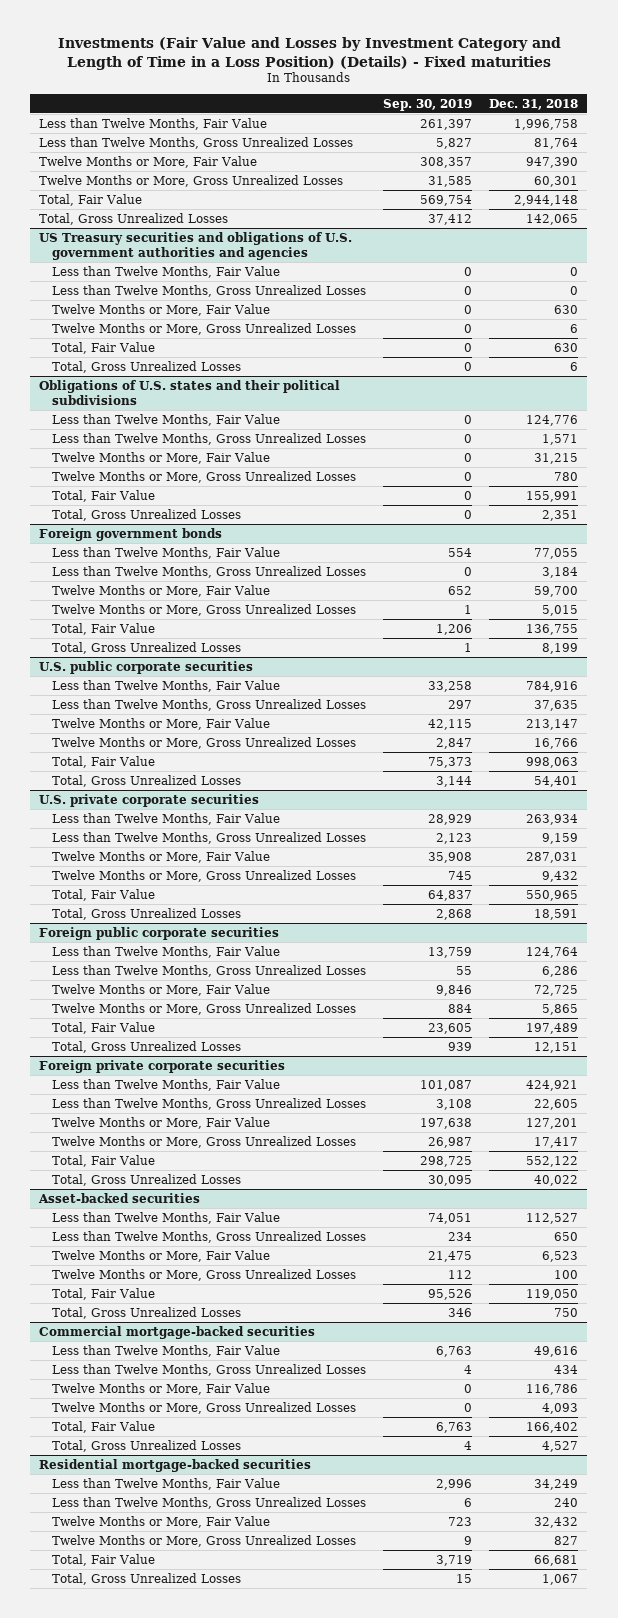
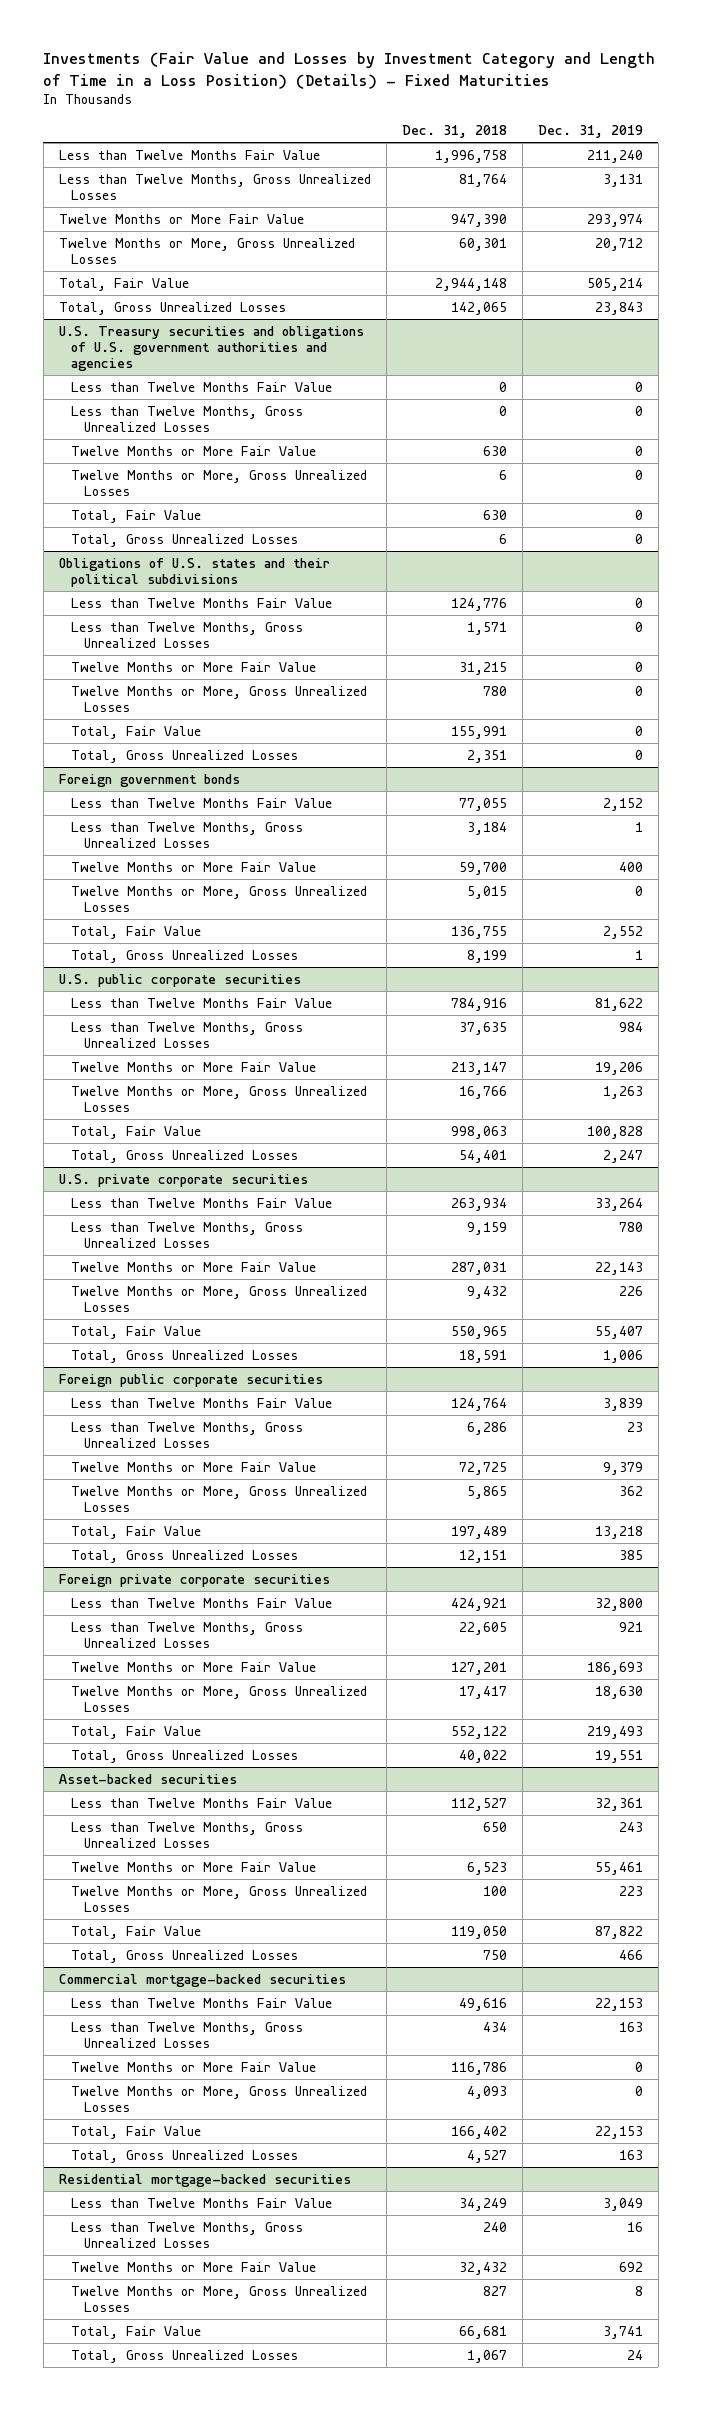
- Investments (Fair Value and Losses by Investment Category and Length of Time in a Loss Position) (Details) - Fixed maturities
+ Investments (Fair Value and Losses by Investment Category and Length of Time in a Loss Position) (Details) - Fixed Maturities
- | Sep. 30, 2019 | Dec. 31, 2018
+ | Dec. 31, 2018 | Dec. 31, 2019
- Less than Twelve Months, Fair Value | 261,397 | 1,996,758
+ Less than Twelve Months Fair Value | 1,996,758 | 211,240
- Twelve Months or More, Fair Value | 308,357 | 947,390
+ Twelve Months or More Fair Value | 947,390 | 293,974
- US Treasury securities and obligations of U.S. government authorities and agencies
- Less than Twelve Months, Fair Value | 0 | 0
+ U.S. Treasury securities and obligations of U.S. government authorities and agencies
+ Less than Twelve Months Fair Value | 0 | 0
- Twelve Months or More, Fair Value | 0 | 630
+ Twelve Months or More Fair Value | 630 | 0
@ Obligations of U.S. states and their political subdivisions
- Less than Twelve Months, Fair Value | 0 | 124,776
+ Less than Twelve Months Fair Value | 124,776 | 0
- Twelve Months or More, Fair Value | 0 | 31,215
+ Twelve Months or More Fair Value | 31,215 | 0
@ Foreign government bonds
- Less than Twelve Months, Fair Value | 554 | 77,055
+ Less than Twelve Months Fair Value | 77,055 | 2,152
- Twelve Months or More, Fair Value | 652 | 59,700
+ Twelve Months or More Fair Value | 59,700 | 400
@ U.S. public corporate securities
- Less than Twelve Months, Fair Value | 33,258 | 784,916
+ Less than Twelve Months Fair Value | 784,916 | 81,622
- Twelve Months or More, Fair Value | 42,115 | 213,147
+ Twelve Months or More Fair Value | 213,147 | 19,206
@ U.S. private corporate securities
- Less than Twelve Months, Fair Value | 28,929 | 263,934
+ Less than Twelve Months Fair Value | 263,934 | 33,264
- Twelve Months or More, Fair Value | 35,908 | 287,031
+ Twelve Months or More Fair Value | 287,031 | 22,143
@ Foreign public corporate securities
- Less than Twelve Months, Fair Value | 13,759 | 124,764
+ Less than Twelve Months Fair Value | 124,764 | 3,839
- Twelve Months or More, Fair Value | 9,846 | 72,725
+ Twelve Months or More Fair Value | 72,725 | 9,379
@ Foreign private corporate securities
- Less than Twelve Months, Fair Value | 101,087 | 424,921
+ Less than Twelve Months Fair Value | 424,921 | 32,800
- Twelve Months or More, Fair Value | 197,638 | 127,201
+ Twelve Months or More Fair Value | 127,201 | 186,693
@ Asset-backed securities
- Less than Twelve Months, Fair Value | 74,051 | 112,527
+ Less than Twelve Months Fair Value | 112,527 | 32,361
- Twelve Months or More, Fair Value | 21,475 | 6,523
+ Twelve Months or More Fair Value | 6,523 | 55,461
@ Commercial mortgage-backed securities
- Less than Twelve Months, Fair Value | 6,763 | 49,616
+ Less than Twelve Months Fair Value | 49,616 | 22,153
- Twelve Months or More, Fair Value | 0 | 116,786
+ Twelve Months or More Fair Value | 116,786 | 0
@ Residential mortgage-backed securities
- Less than Twelve Months, Fair Value | 2,996 | 34,249
+ Less than Twelve Months Fair Value | 34,249 | 3,049
- Twelve Months or More, Fair Value | 723 | 32,432
+ Twelve Months or More Fair Value | 32,432 | 692

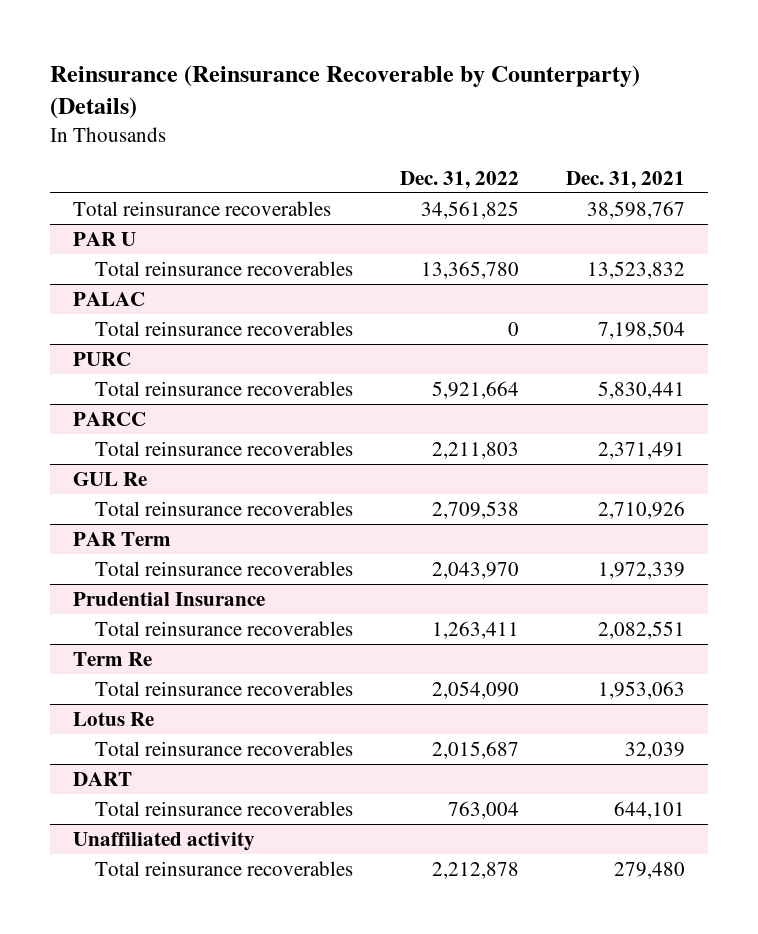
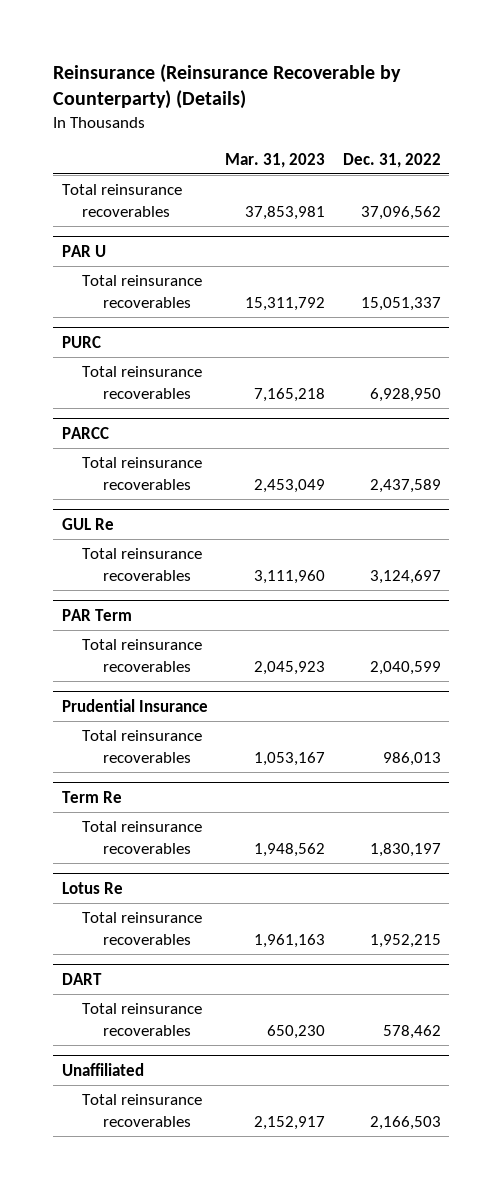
- | Dec. 31, 2022 | Dec. 31, 2021
+ | Mar. 31, 2023 | Dec. 31, 2022
- Total reinsurance recoverables | 34,561,825 | 38,598,767
+ Total reinsurance recoverables | 37,853,981 | 37,096,562
@ PAR U
- Total reinsurance recoverables | 13,365,780 | 13,523,832
- PALAC
- Total reinsurance recoverables | 0 | 7,198,504
@ PAR U
+ Total reinsurance recoverables | 15,311,792 | 15,051,337
@ PURC
- Total reinsurance recoverables | 5,921,664 | 5,830,441
+ Total reinsurance recoverables | 7,165,218 | 6,928,950
@ PARCC
- Total reinsurance recoverables | 2,211,803 | 2,371,491
+ Total reinsurance recoverables | 2,453,049 | 2,437,589
@ GUL Re
- Total reinsurance recoverables | 2,709,538 | 2,710,926
+ Total reinsurance recoverables | 3,111,960 | 3,124,697
@ PAR Term
- Total reinsurance recoverables | 2,043,970 | 1,972,339
+ Total reinsurance recoverables | 2,045,923 | 2,040,599
@ Prudential Insurance
- Total reinsurance recoverables | 1,263,411 | 2,082,551
+ Total reinsurance recoverables | 1,053,167 | 986,013
@ Term Re
- Total reinsurance recoverables | 2,054,090 | 1,953,063
+ Total reinsurance recoverables | 1,948,562 | 1,830,197
@ Lotus Re
- Total reinsurance recoverables | 2,015,687 | 32,039
+ Total reinsurance recoverables | 1,961,163 | 1,952,215
@ DART
- Total reinsurance recoverables | 763,004 | 644,101
- Unaffiliated activity
- Total reinsurance recoverables | 2,212,878 | 279,480
@ DART
+ Total reinsurance recoverables | 650,230 | 578,462
+ Unaffiliated
+ Total reinsurance recoverables | 2,152,917 | 2,166,503

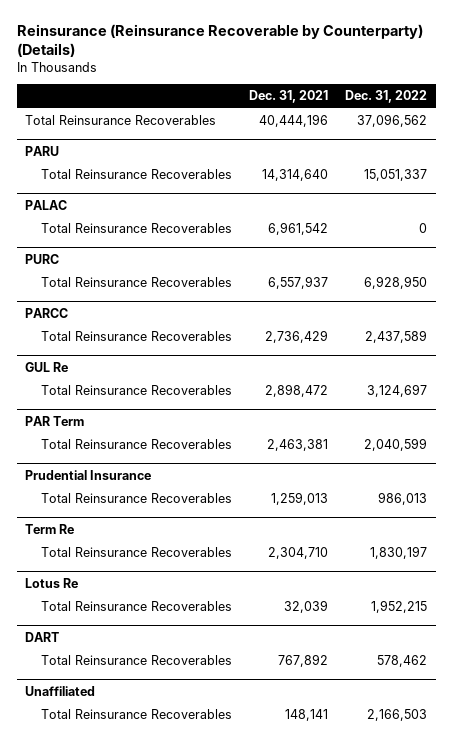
- | Mar. 31, 2023 | Dec. 31, 2022
+ | Dec. 31, 2021 | Dec. 31, 2022
- Total reinsurance recoverables | 37,853,981 | 37,096,562
- PAR U
- Total reinsurance recoverables | 15,311,792 | 15,051,337
+ Total Reinsurance Recoverables | 40,444,196 | 37,096,562
+ PARU
+ Total Reinsurance Recoverables | 14,314,640 | 15,051,337
+ PALAC
+ Total Reinsurance Recoverables | 6,961,542 | 0
@ PURC
- Total reinsurance recoverables | 7,165,218 | 6,928,950
+ Total Reinsurance Recoverables | 6,557,937 | 6,928,950
@ PARCC
- Total reinsurance recoverables | 2,453,049 | 2,437,589
+ Total Reinsurance Recoverables | 2,736,429 | 2,437,589
@ GUL Re
- Total reinsurance recoverables | 3,111,960 | 3,124,697
+ Total Reinsurance Recoverables | 2,898,472 | 3,124,697
@ PAR Term
- Total reinsurance recoverables | 2,045,923 | 2,040,599
+ Total Reinsurance Recoverables | 2,463,381 | 2,040,599
@ Prudential Insurance
- Total reinsurance recoverables | 1,053,167 | 986,013
+ Total Reinsurance Recoverables | 1,259,013 | 986,013
@ Term Re
- Total reinsurance recoverables | 1,948,562 | 1,830,197
+ Total Reinsurance Recoverables | 2,304,710 | 1,830,197
@ Lotus Re
- Total reinsurance recoverables | 1,961,163 | 1,952,215
+ Total Reinsurance Recoverables | 32,039 | 1,952,215
@ DART
- Total reinsurance recoverables | 650,230 | 578,462
+ Total Reinsurance Recoverables | 767,892 | 578,462
@ Unaffiliated
- Total reinsurance recoverables | 2,152,917 | 2,166,503
+ Total Reinsurance Recoverables | 148,141 | 2,166,503

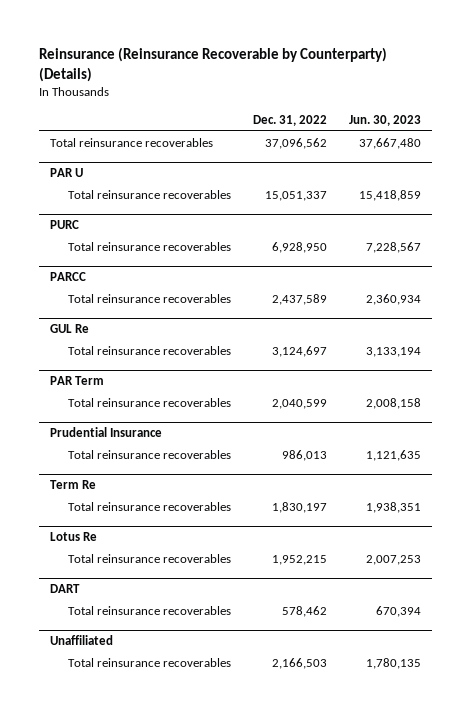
- | Dec. 31, 2021 | Dec. 31, 2022
+ | Dec. 31, 2022 | Jun. 30, 2023
- Total Reinsurance Recoverables | 40,444,196 | 37,096,562
- PARU
- Total Reinsurance Recoverables | 14,314,640 | 15,051,337
- PALAC
- Total Reinsurance Recoverables | 6,961,542 | 0
+ Total reinsurance recoverables | 37,096,562 | 37,667,480
+ PAR U
+ Total reinsurance recoverables | 15,051,337 | 15,418,859
@ PURC
- Total Reinsurance Recoverables | 6,557,937 | 6,928,950
+ Total reinsurance recoverables | 6,928,950 | 7,228,567
@ PARCC
- Total Reinsurance Recoverables | 2,736,429 | 2,437,589
+ Total reinsurance recoverables | 2,437,589 | 2,360,934
@ GUL Re
- Total Reinsurance Recoverables | 2,898,472 | 3,124,697
+ Total reinsurance recoverables | 3,124,697 | 3,133,194
@ PAR Term
- Total Reinsurance Recoverables | 2,463,381 | 2,040,599
+ Total reinsurance recoverables | 2,040,599 | 2,008,158
@ Prudential Insurance
- Total Reinsurance Recoverables | 1,259,013 | 986,013
+ Total reinsurance recoverables | 986,013 | 1,121,635
@ Term Re
- Total Reinsurance Recoverables | 2,304,710 | 1,830,197
+ Total reinsurance recoverables | 1,830,197 | 1,938,351
@ Lotus Re
- Total Reinsurance Recoverables | 32,039 | 1,952,215
+ Total reinsurance recoverables | 1,952,215 | 2,007,253
@ DART
- Total Reinsurance Recoverables | 767,892 | 578,462
+ Total reinsurance recoverables | 578,462 | 670,394
@ Unaffiliated
- Total Reinsurance Recoverables | 148,141 | 2,166,503
+ Total reinsurance recoverables | 2,166,503 | 1,780,135

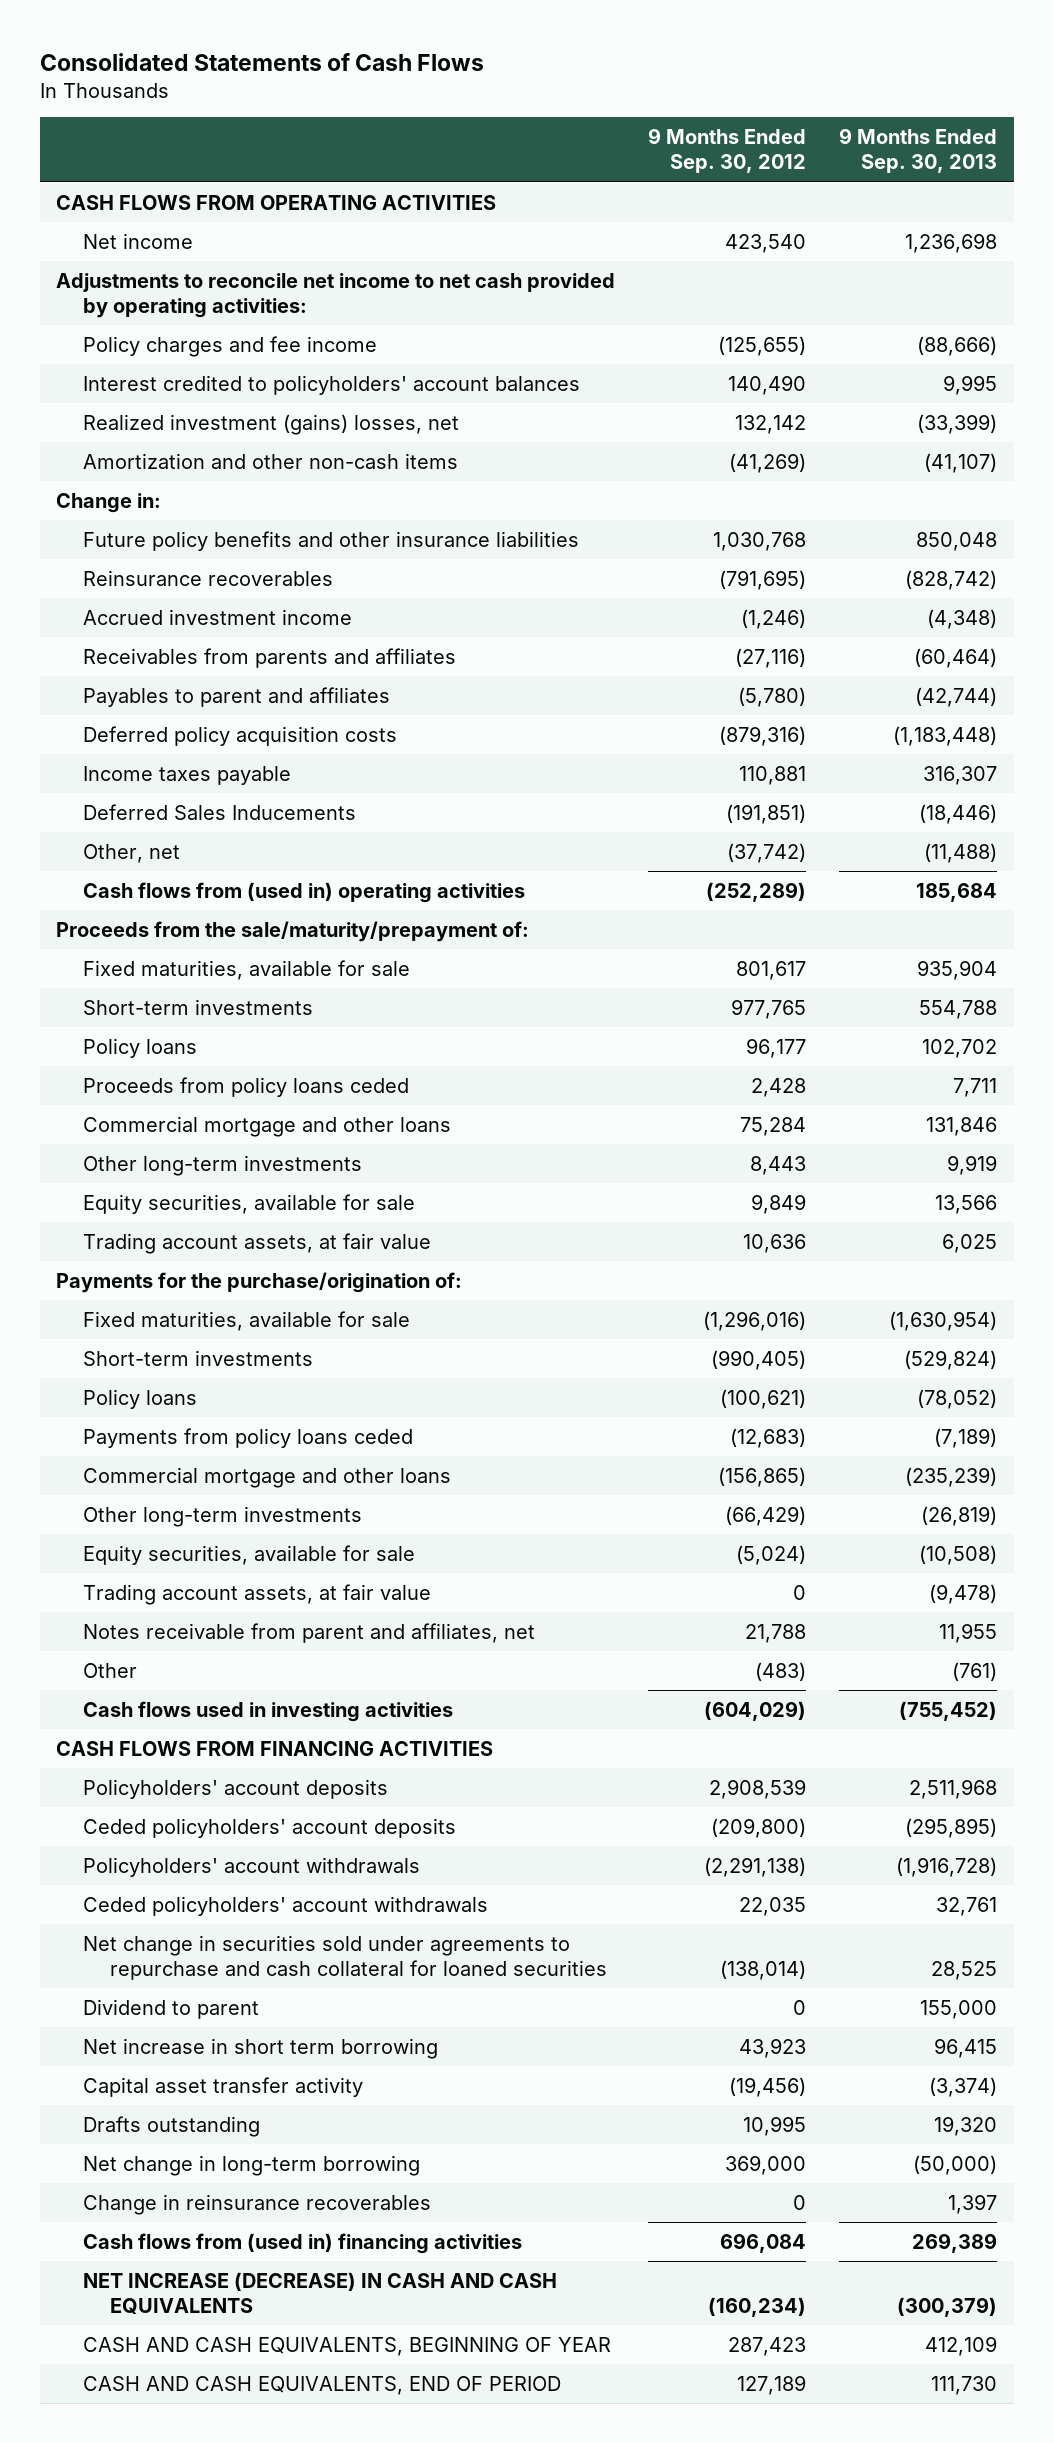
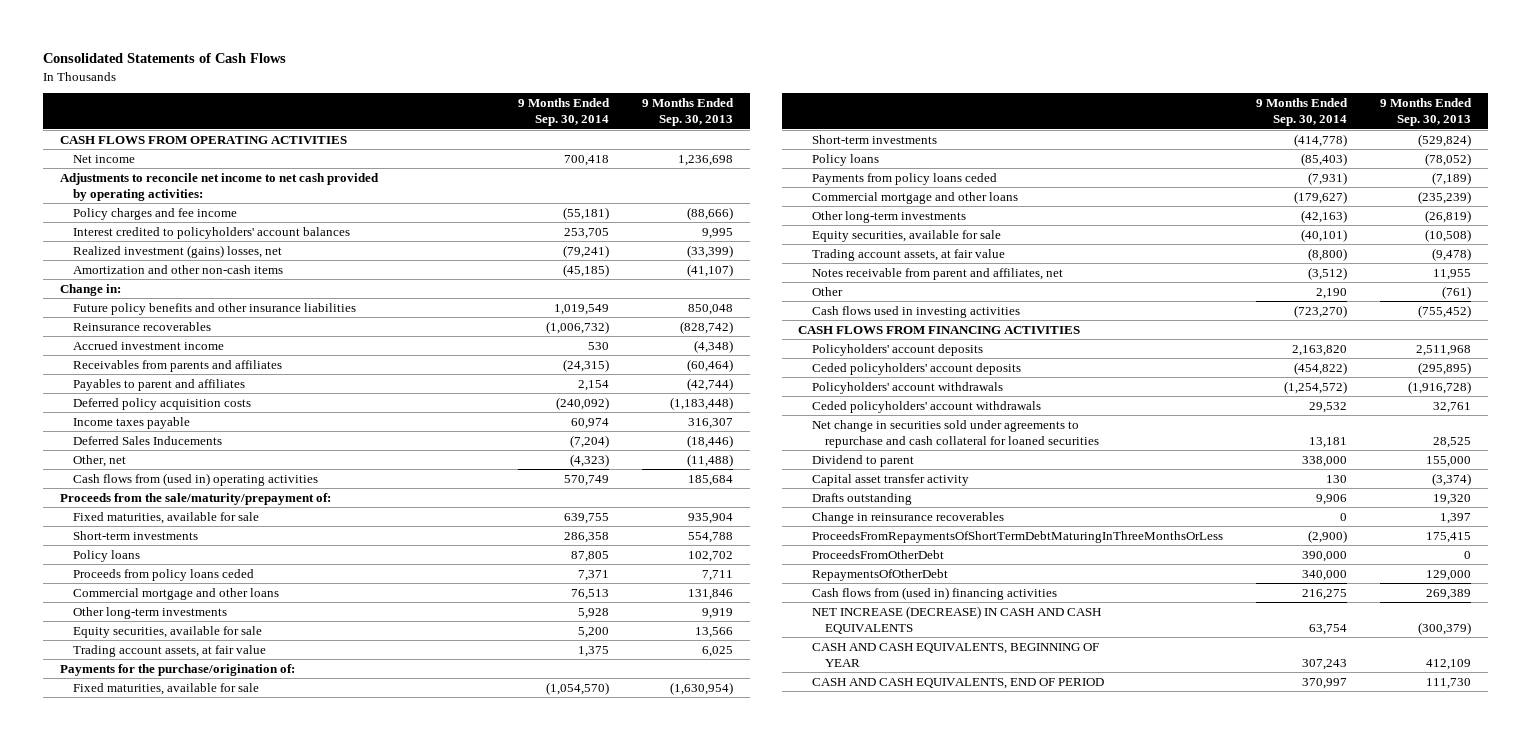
- | 9 Months Ended Sep. 30, 2012 | 9 Months Ended Sep. 30, 2013
+ | 9 Months Ended Sep. 30, 2014 | 9 Months Ended Sep. 30, 2013
- Net increase in short term borrowing | 43,923 | 96,415
- Net change in long-term borrowing | 369,000 | (50,000)
+ ProceedsFromRepaymentsOfShortTermDebtMaturingInThreeMonthsOrLess | (2,900) | 175,415
+ ProceedsFromOtherDebt | 390,000 | 0
+ RepaymentsOfOtherDebt | 340,000 | 129,000

